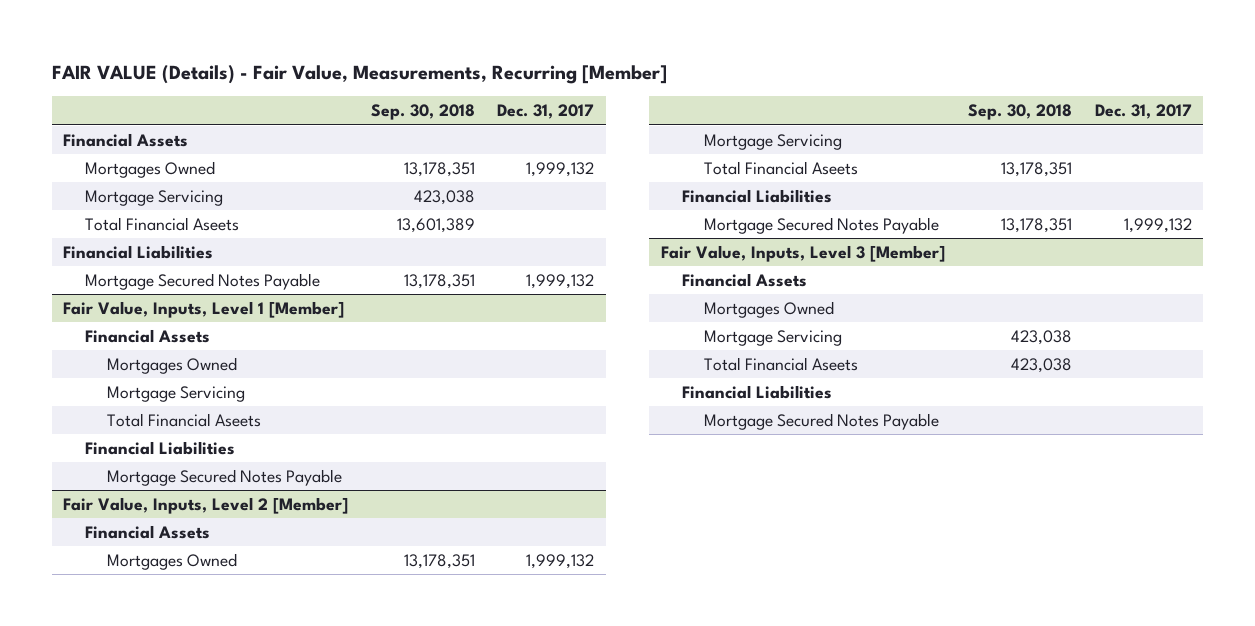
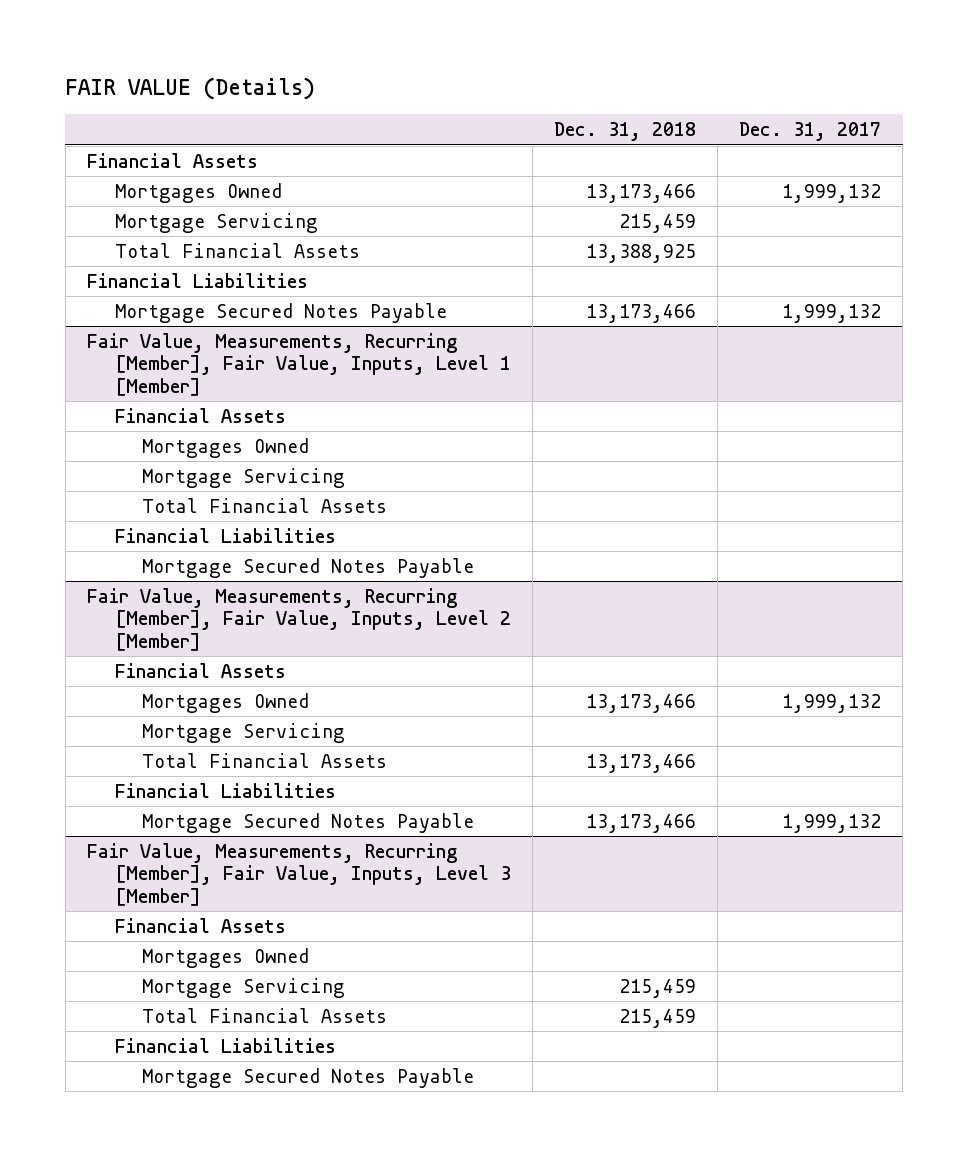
- FAIR VALUE (Details) - Fair Value, Measurements, Recurring [Member]
+ FAIR VALUE (Details)
- | Sep. 30, 2018 | Dec. 31, 2017
+ | Dec. 31, 2018 | Dec. 31, 2017
- Total Financial Aseets | 13,601,389 |
+ Total Financial Assets | 13,388,925 |
- Fair Value, Inputs, Level 1 [Member]
+ Fair Value, Measurements, Recurring [Member], Fair Value, Inputs, Level 1 [Member]
- Total Financial Aseets
+ Total Financial Assets
- Fair Value, Inputs, Level 2 [Member]
+ Fair Value, Measurements, Recurring [Member], Fair Value, Inputs, Level 2 [Member]
- Total Financial Aseets | 13,178,351 |
+ Total Financial Assets | 13,173,466 |
- Fair Value, Inputs, Level 3 [Member]
+ Fair Value, Measurements, Recurring [Member], Fair Value, Inputs, Level 3 [Member]
- Total Financial Aseets | 423,038 |
+ Total Financial Assets | 215,459 |

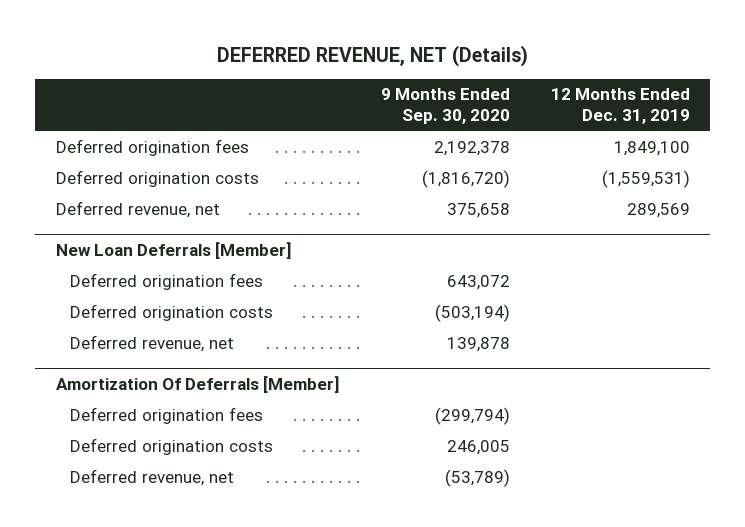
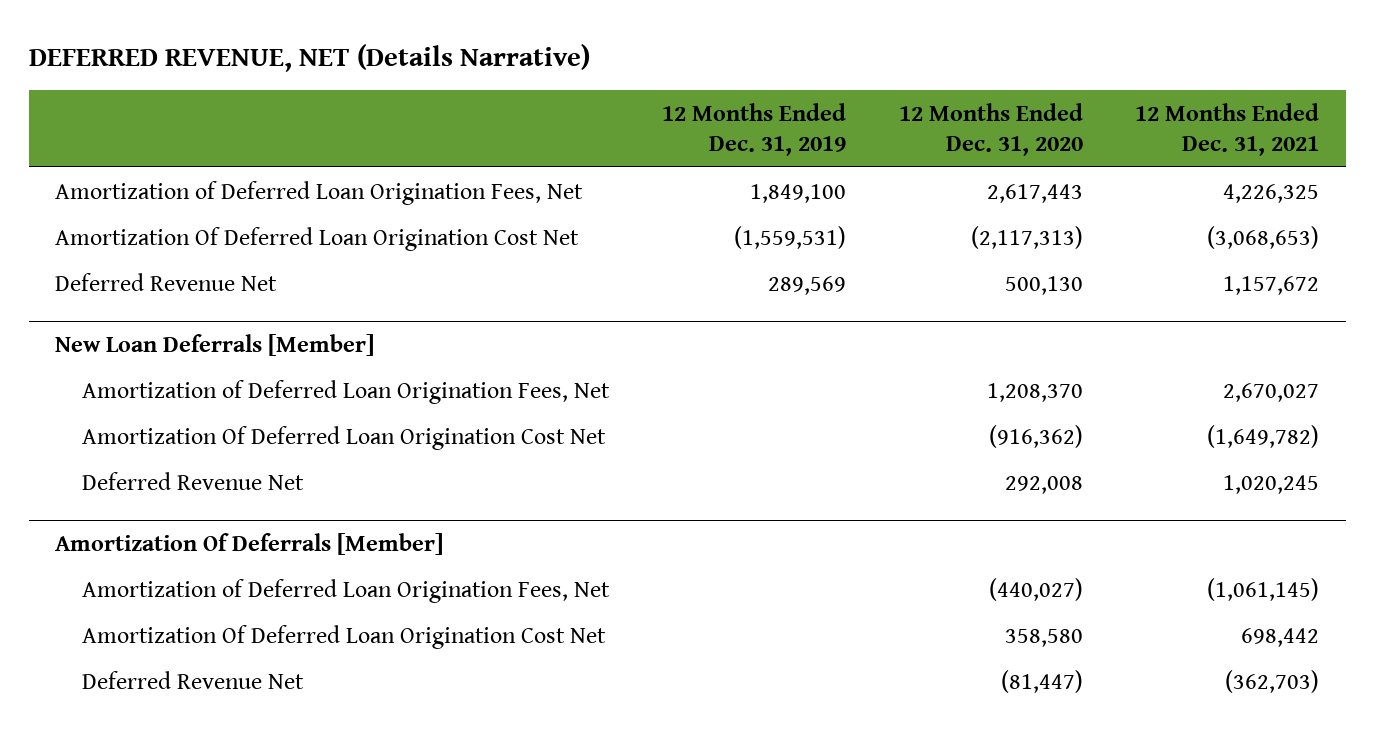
- DEFERRED REVENUE, NET (Details)
+ DEFERRED REVENUE, NET (Details Narrative)
- | 9 Months Ended Sep. 30, 2020 | 12 Months Ended Dec. 31, 2019
+ | 12 Months Ended Dec. 31, 2019 | 12 Months Ended Dec. 31, 2020 | 12 Months Ended Dec. 31, 2021
- Deferred origination fees | 2,192,378 | 1,849,100
- Deferred origination costs | (1,816,720) | (1,559,531)
- Deferred revenue, net | 375,658 | 289,569
+ Amortization of Deferred Loan Origination Fees, Net | 1,849,100 | 2,617,443 | 4,226,325
+ Amortization Of Deferred Loan Origination Cost Net | (1,559,531) | (2,117,313) | (3,068,653)
+ Deferred Revenue Net | 289,569 | 500,130 | 1,157,672
@ New Loan Deferrals [Member]
- Deferred origination fees | 643,072 |
- Deferred origination costs | (503,194) |
- Deferred revenue, net | 139,878 |
+ Amortization of Deferred Loan Origination Fees, Net | | 1,208,370 | 2,670,027
+ Amortization Of Deferred Loan Origination Cost Net | | (916,362) | (1,649,782)
+ Deferred Revenue Net | | 292,008 | 1,020,245
@ Amortization Of Deferrals [Member]
- Deferred origination fees | (299,794) |
- Deferred origination costs | 246,005 |
- Deferred revenue, net | (53,789) |
+ Amortization of Deferred Loan Origination Fees, Net | | (440,027) | (1,061,145)
+ Amortization Of Deferred Loan Origination Cost Net | | 358,580 | 698,442
+ Deferred Revenue Net | | (81,447) | (362,703)

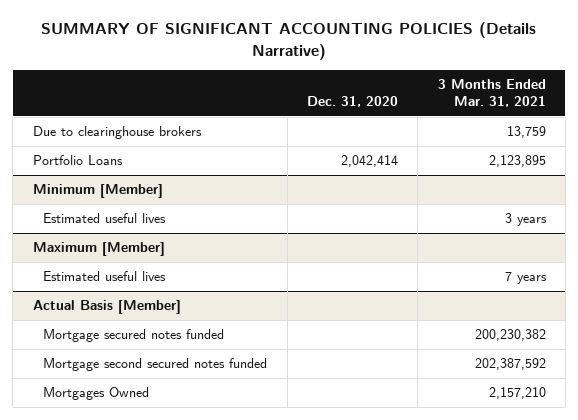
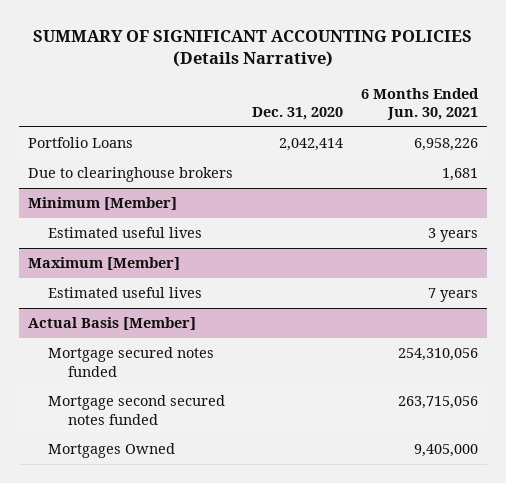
- | Dec. 31, 2020 | 3 Months Ended Mar. 31, 2021
+ | Dec. 31, 2020 | 6 Months Ended Jun. 30, 2021
moved down: Due to clearinghouse brokers | | 1,681

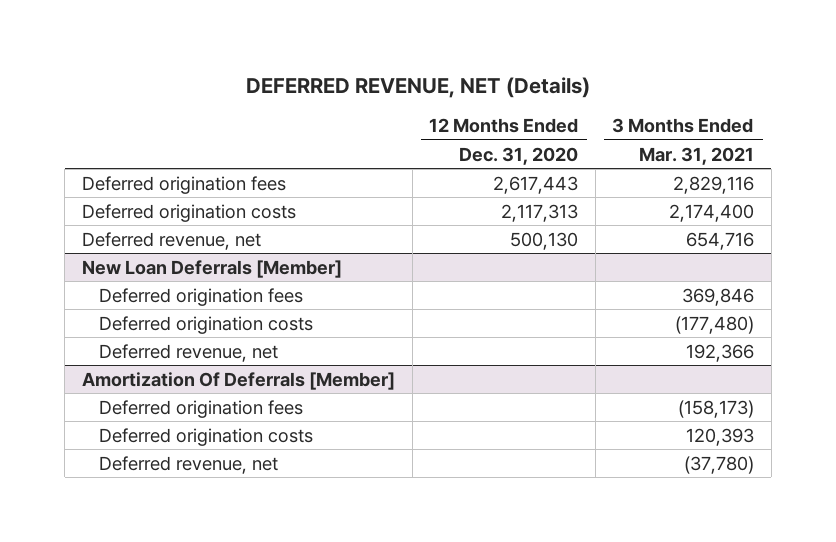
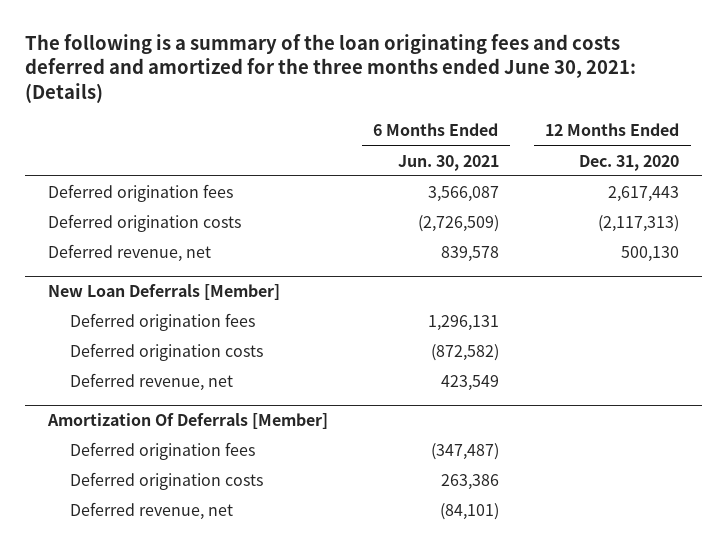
- DEFERRED REVENUE, NET (Details)
+ The following is a summary of the loan originating fees and costs deferred and amortized for the three months ended June 30, 2021: (Details)
- | 12 Months Ended Dec. 31, 2020 | 3 Months Ended Mar. 31, 2021
+ | 6 Months Ended Jun. 30, 2021 | 12 Months Ended Dec. 31, 2020
- Deferred origination costs | 2,117,313 | 2,174,400
+ Deferred origination costs | (2,726,509) | (2,117,313)

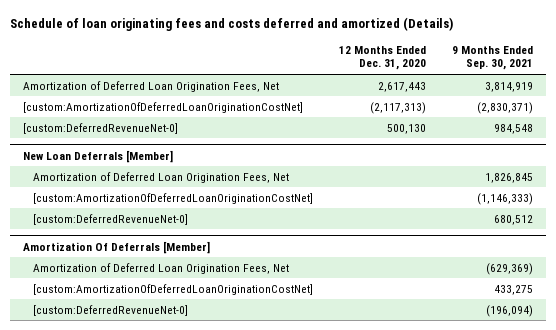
- The following is a summary of the loan originating fees and costs deferred and amortized for the three months ended June 30, 2021: (Details)
+ Schedule of loan originating fees and costs deferred and amortized (Details)
- | 6 Months Ended Jun. 30, 2021 | 12 Months Ended Dec. 31, 2020
+ | 12 Months Ended Dec. 31, 2020 | 9 Months Ended Sep. 30, 2021
- Deferred origination fees | 3,566,087 | 2,617,443
- Deferred origination costs | (2,726,509) | (2,117,313)
- Deferred revenue, net | 839,578 | 500,130
+ Amortization of Deferred Loan Origination Fees, Net | 2,617,443 | 3,814,919
+ [custom:AmortizationOfDeferredLoanOriginationCostNet] | (2,117,313) | (2,830,371)
+ [custom:DeferredRevenueNet-0] | 500,130 | 984,548
@ New Loan Deferrals [Member]
- Deferred origination fees | 1,296,131 |
- Deferred origination costs | (872,582) |
- Deferred revenue, net | 423,549 |
+ Amortization of Deferred Loan Origination Fees, Net | | 1,826,845
+ [custom:AmortizationOfDeferredLoanOriginationCostNet] | | (1,146,333)
+ [custom:DeferredRevenueNet-0] | | 680,512
@ Amortization Of Deferrals [Member]
- Deferred origination fees | (347,487) |
- Deferred origination costs | 263,386 |
- Deferred revenue, net | (84,101) |
+ Amortization of Deferred Loan Origination Fees, Net | | (629,369)
+ [custom:AmortizationOfDeferredLoanOriginationCostNet] | | 433,275
+ [custom:DeferredRevenueNet-0] | | (196,094)

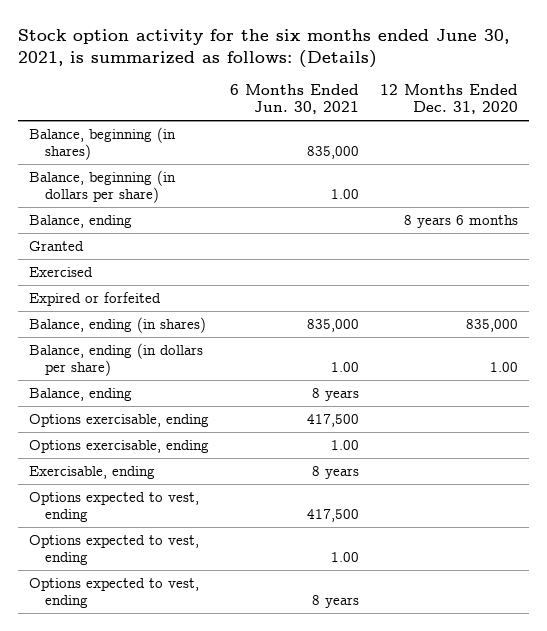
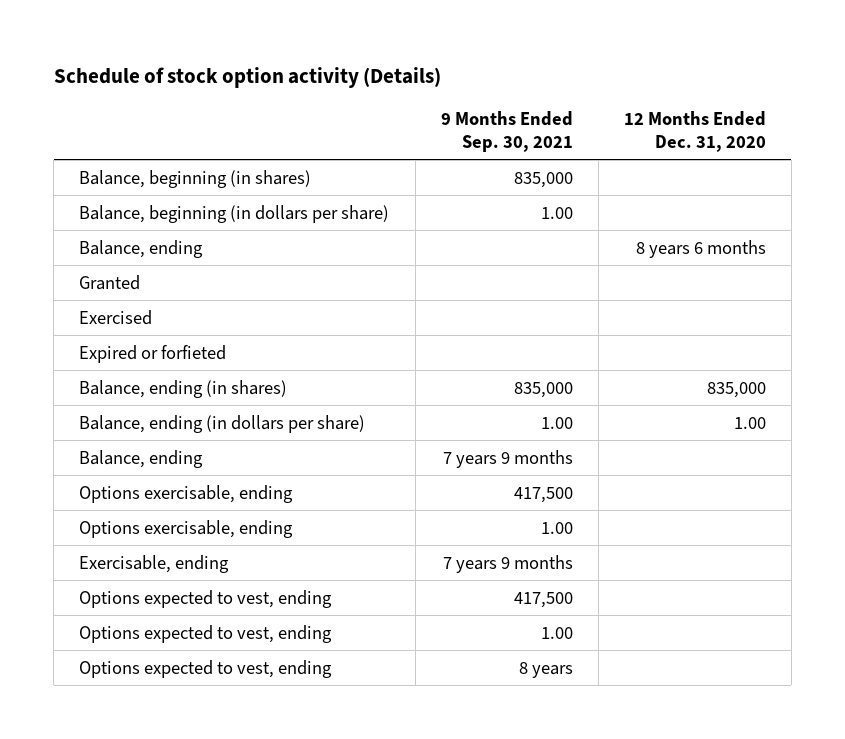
- Stock option activity for the six months ended June 30, 2021, is summarized as follows: (Details)
+ Schedule of stock option activity (Details)
- | 6 Months Ended Jun. 30, 2021 | 12 Months Ended Dec. 31, 2020
+ | 9 Months Ended Sep. 30, 2021 | 12 Months Ended Dec. 31, 2020
- Expired or forfeited
+ Expired or forfieted

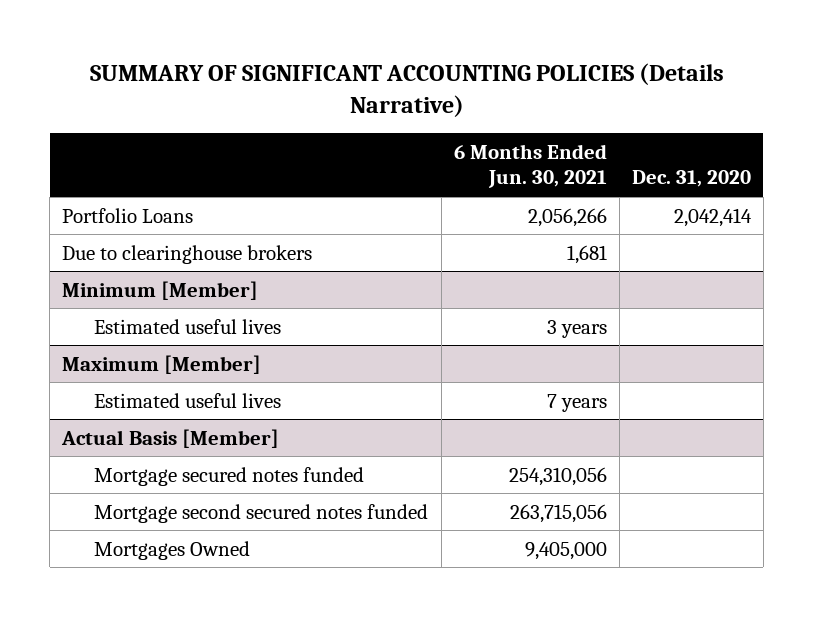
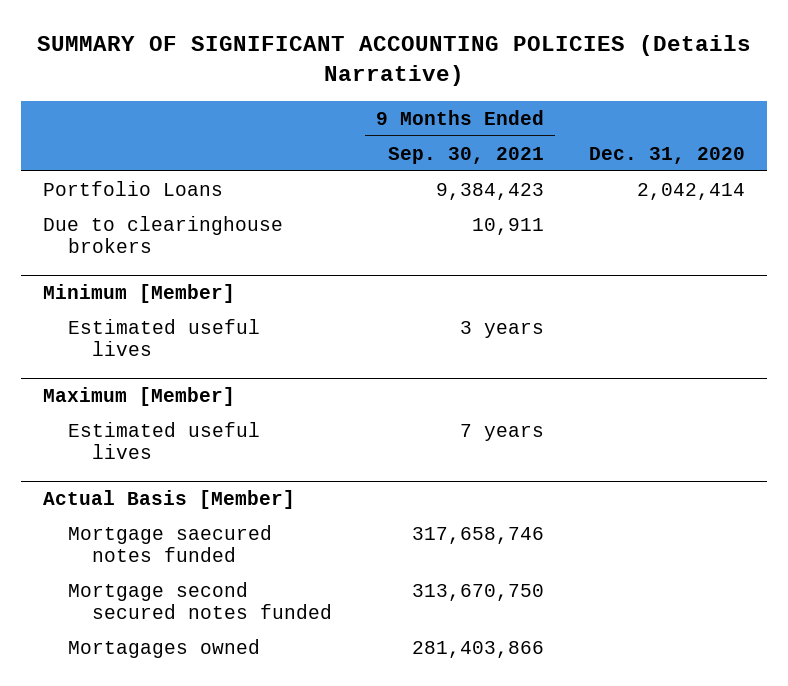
- | 6 Months Ended Jun. 30, 2021 | Dec. 31, 2020
+ | 9 Months Ended Sep. 30, 2021 | Dec. 31, 2020
@ Actual Basis [Member]
- Mortgage secured notes funded | 254,310,056 |
+ Mortgage saecured notes funded | 317,658,746 |
- Mortgages Owned | 9,405,000 |
+ Mortagages owned | 281,403,866 |

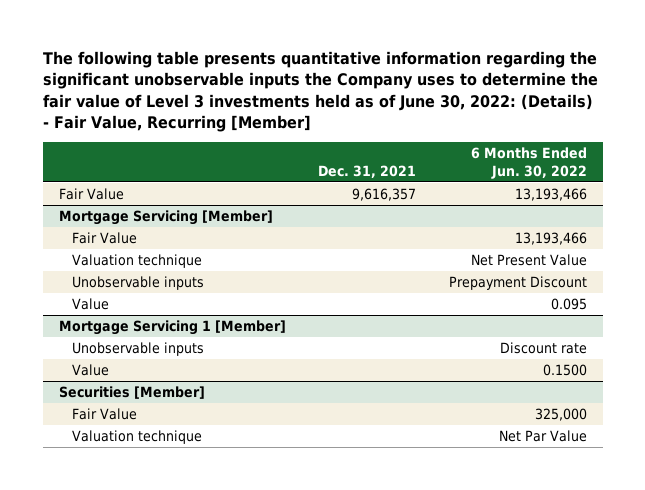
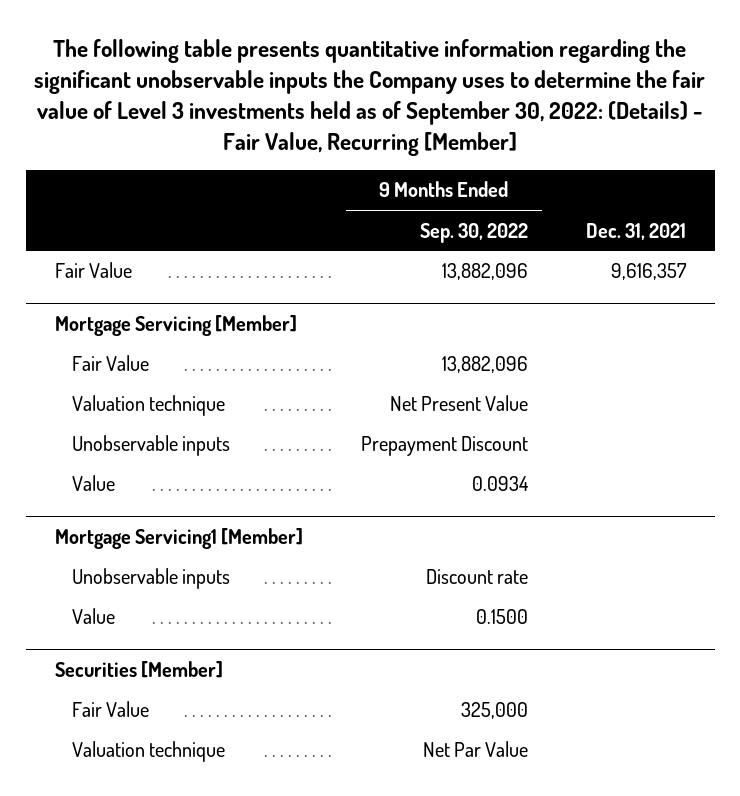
- The following table presents quantitative information regarding the significant unobservable inputs the Company uses to determine the fair value of Level 3 investments held as of June 30, 2022: (Details) - Fair Value, Recurring [Member]
+ The following table presents quantitative information regarding the significant unobservable inputs the Company uses to determine the fair value of Level 3 investments held as of September 30, 2022: (Details) - Fair Value, Recurring [Member]
- | Dec. 31, 2021 | 6 Months Ended Jun. 30, 2022
+ | 9 Months Ended Sep. 30, 2022 | Dec. 31, 2021
- Mortgage Servicing 1 [Member]
+ Mortgage Servicing1 [Member]

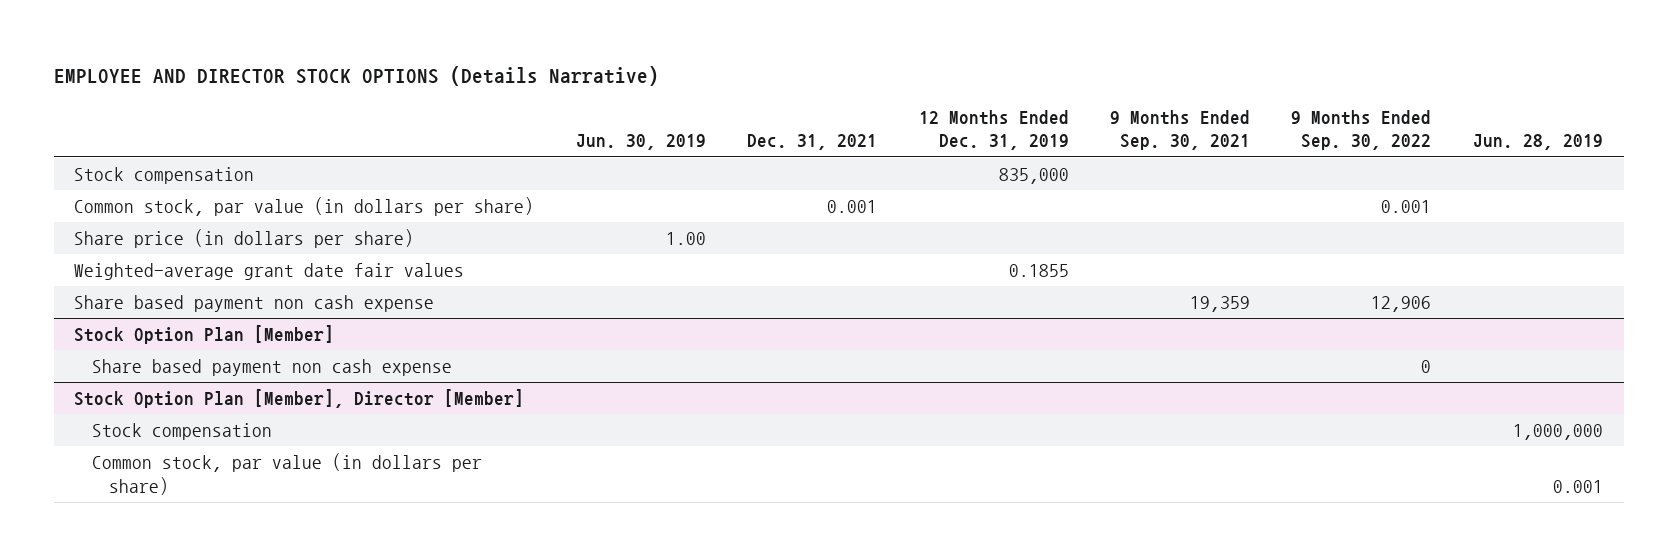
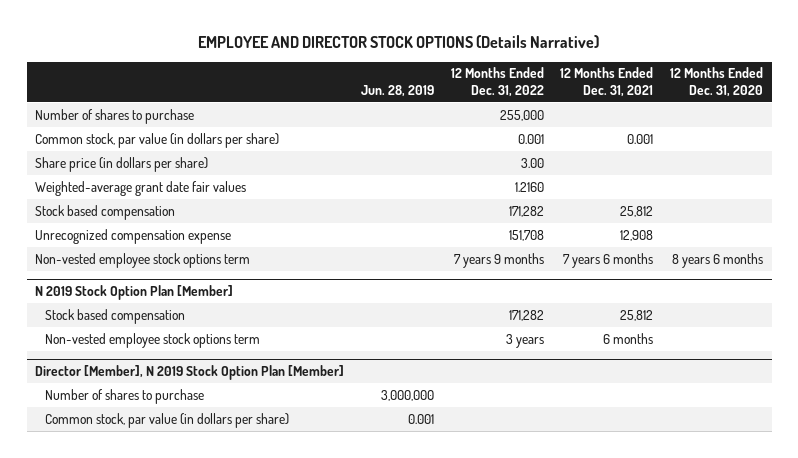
- | Jun. 30, 2019 | Dec. 31, 2021 | 12 Months Ended Dec. 31, 2019 | 9 Months Ended Sep. 30, 2021 | 9 Months Ended Sep. 30, 2022 | Jun. 28, 2019
+ | Jun. 28, 2019 | 12 Months Ended Dec. 31, 2022 | 12 Months Ended Dec. 31, 2021 | 12 Months Ended Dec. 31, 2020
- Stock compensation | | | 835,000 | | |
+ Number of shares to purchase | | 255,000 | |
- Share based payment non cash expense | | | | 19,359 | 12,906 |
- Stock Option Plan [Member]
- Share based payment non cash expense | | | | | 0 |
- Stock Option Plan [Member], Director [Member]
- Stock compensation | | | | | | 1,000,000
+ Stock based compensation | | 171,282 | 25,812 |
+ Unrecognized compensation expense | | 151,708 | 12,908 |
+ Non-vested employee stock options term | | 7 years 9 months | 7 years 6 months | 8 years 6 months
+ N 2019 Stock Option Plan [Member]
+ Stock based compensation | | 171,282 | 25,812 |
+ Non-vested employee stock options term | | 3 years | 6 months |
+ Director [Member], N 2019 Stock Option Plan [Member]
+ Number of shares to purchase | 3,000,000 | | |

